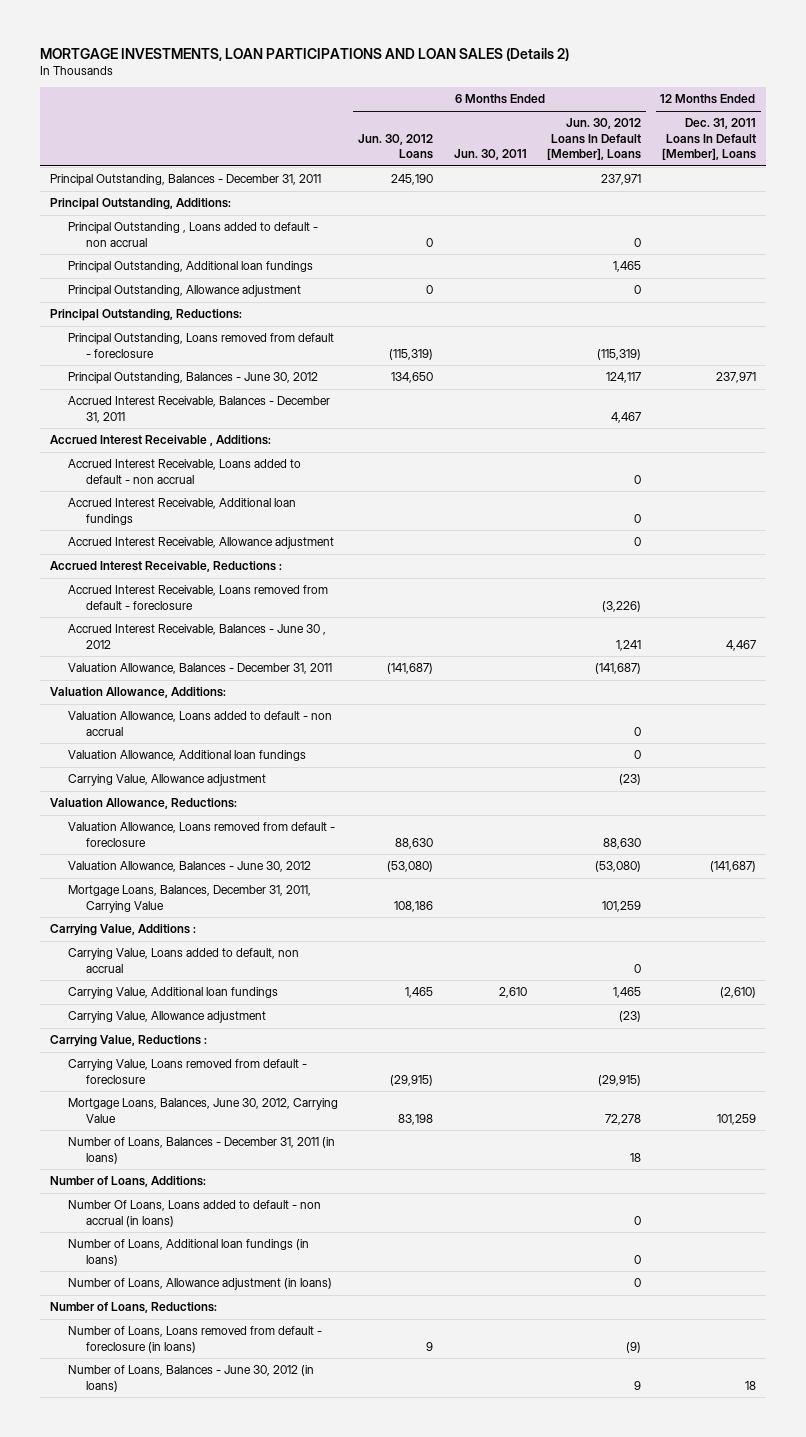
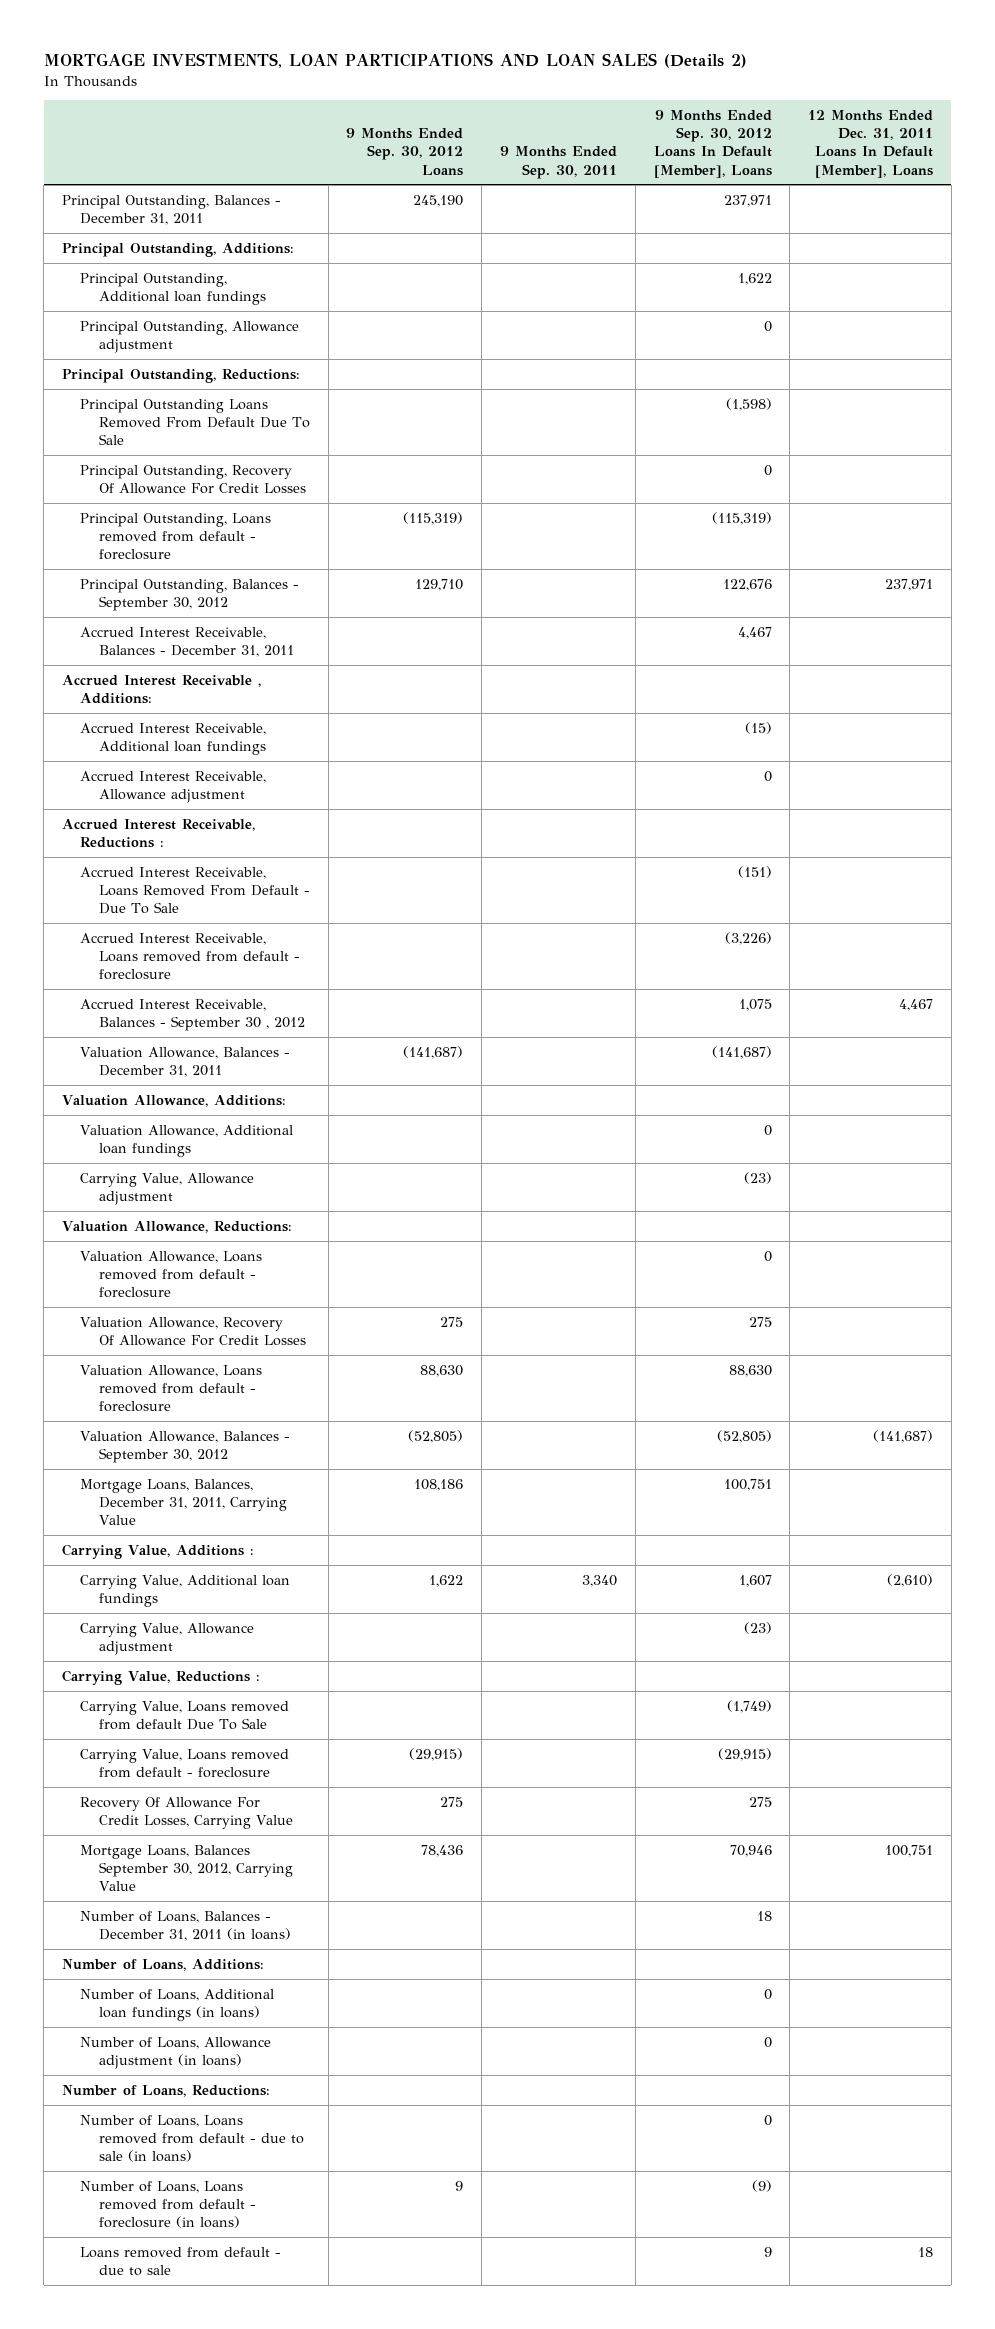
- | 6 Months Ended Jun. 30, 2012 Loans | 6 Months Ended Jun. 30, 2011 | 6 Months Ended Jun. 30, 2012 Loans In Default [Member], Loans | 12 Months Ended Dec. 31, 2011 Loans In Default [Member], Loans
+ | 9 Months Ended Sep. 30, 2012 Loans | 9 Months Ended Sep. 30, 2011 | 9 Months Ended Sep. 30, 2012 Loans In Default [Member], Loans | 12 Months Ended Dec. 31, 2011 Loans In Default [Member], Loans
- Principal Outstanding , Loans added to default - non accrual | 0 | | 0 |
+ Principal Outstanding Loans Removed From Default Due To Sale | | | (1,598) |
+ Principal Outstanding, Recovery Of Allowance For Credit Losses | | | 0 |
- Principal Outstanding, Balances - June 30, 2012 | 134,650 | | 124,117 | 237,971
+ Principal Outstanding, Balances - September 30, 2012 | 129,710 | | 122,676 | 237,971
- Accrued Interest Receivable, Loans added to default - non accrual | | | 0 |
+ Accrued Interest Receivable, Loans Removed From Default - Due To Sale | | | (151) |
- Accrued Interest Receivable, Balances - June 30 , 2012 | | | 1,241 | 4,467
+ Accrued Interest Receivable, Balances - September 30 , 2012 | | | 1,075 | 4,467
- Valuation Allowance, Loans added to default - non accrual | | | 0 |
- Valuation Allowance, Balances - June 30, 2012 | (53,080) | | (53,080) | (141,687)
+ Valuation Allowance, Recovery Of Allowance For Credit Losses | 275 | | 275 |
+ Valuation Allowance, Loans removed from default - foreclosure | 88,630 | | 88,630 |
+ Valuation Allowance, Balances - September 30, 2012 | (52,805) | | (52,805) | (141,687)
- Carrying Value, Loans added to default, non accrual | | | 0 |
+ Carrying Value, Loans removed from default Due To Sale | | | (1,749) |
- Mortgage Loans, Balances, June 30, 2012, Carrying Value | 83,198 | | 72,278 | 101,259
+ Recovery Of Allowance For Credit Losses, Carrying Value | 275 | | 275 |
+ Mortgage Loans, Balances September 30, 2012, Carrying Value | 78,436 | | 70,946 | 100,751
- Number Of Loans, Loans added to default - non accrual (in loans) | | | 0 |
+ Number of Loans, Loans removed from default - due to sale (in loans) | | | 0 |
- Number of Loans, Balances - June 30, 2012 (in loans) | | | 9 | 18
+ Loans removed from default - due to sale | | | 9 | 18

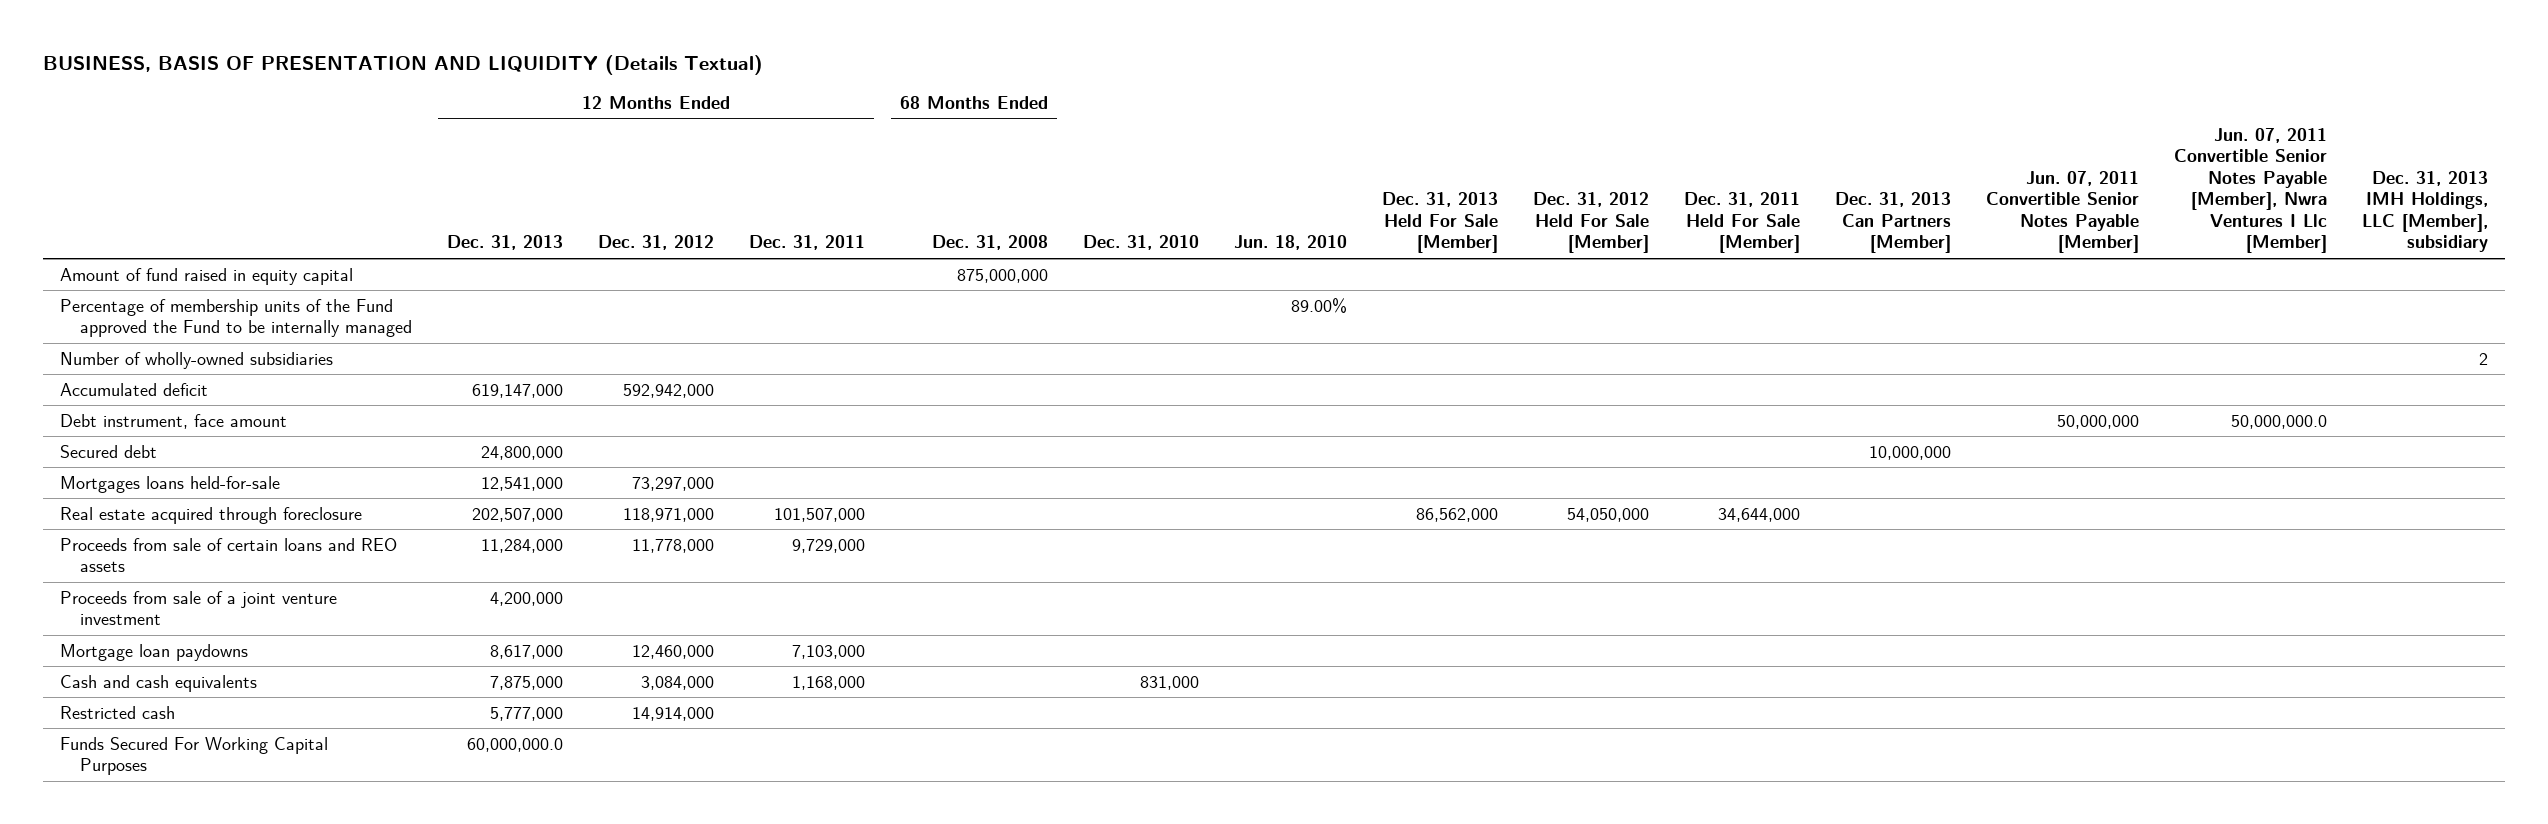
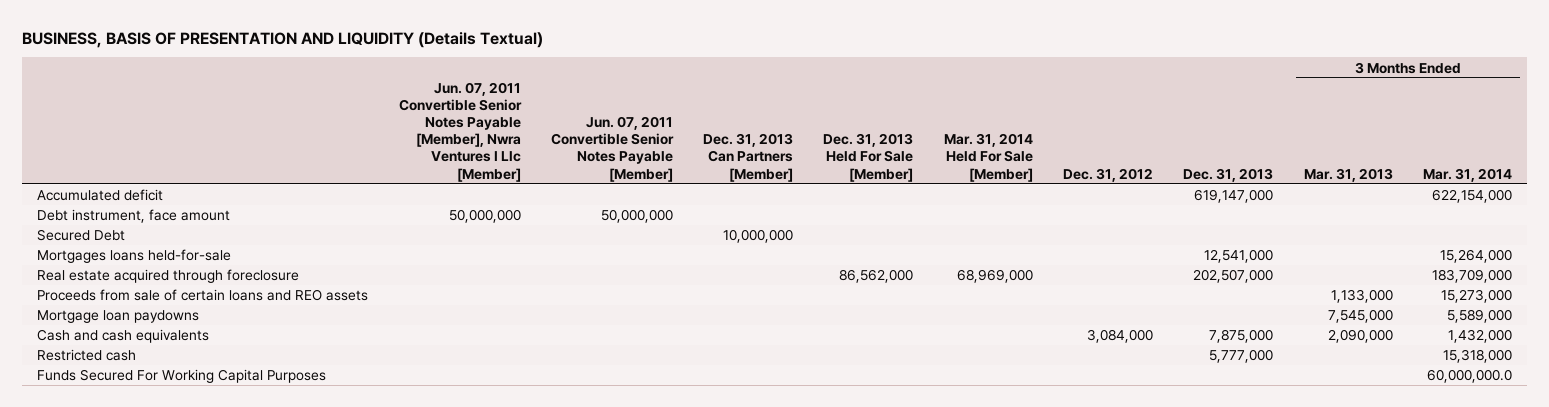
- | 12 Months Ended Dec. 31, 2013 | 12 Months Ended Dec. 31, 2012 | 12 Months Ended Dec. 31, 2011 | 68 Months Ended Dec. 31, 2008 | Dec. 31, 2010 | Jun. 18, 2010 | Dec. 31, 2013 Held For Sale [Member] | Dec. 31, 2012 Held For Sale [Member] | Dec. 31, 2011 Held For Sale [Member] | Dec. 31, 2013 Can Partners [Member] | Jun. 07, 2011 Convertible Senior Notes Payable [Member] | Jun. 07, 2011 Convertible Senior Notes Payable [Member], Nwra Ventures I Llc [Member] | Dec. 31, 2013 IMH Holdings, LLC [Member], subsidiary
+ | Jun. 07, 2011 Convertible Senior Notes Payable [Member], Nwra Ventures I Llc [Member] | Jun. 07, 2011 Convertible Senior Notes Payable [Member] | Dec. 31, 2013 Can Partners [Member] | Dec. 31, 2013 Held For Sale [Member] | Mar. 31, 2014 Held For Sale [Member] | Dec. 31, 2012 | Dec. 31, 2013 | 3 Months Ended Mar. 31, 2013 | 3 Months Ended Mar. 31, 2014
- Amount of fund raised in equity capital | | | | 875,000,000 | | | | | | | | |
- Percentage of membership units of the Fund approved the Fund to be internally managed | | | | | | 89.00% | | | | | | |
- Number of wholly-owned subsidiaries | | | | | | | | | | | | | 2
- Debt instrument, face amount | | | | | | | | | | | 50,000,000 | 50,000,000.0 |
- Secured debt | 24,800,000 | | | | | | | | | 10,000,000 | | |
+ Debt instrument, face amount | 50,000,000 | 50,000,000 | | | | | | |
+ Secured Debt | | | 10,000,000 | | | | | |
- Proceeds from sale of a joint venture investment | 4,200,000 | | | | | | | | | | | |

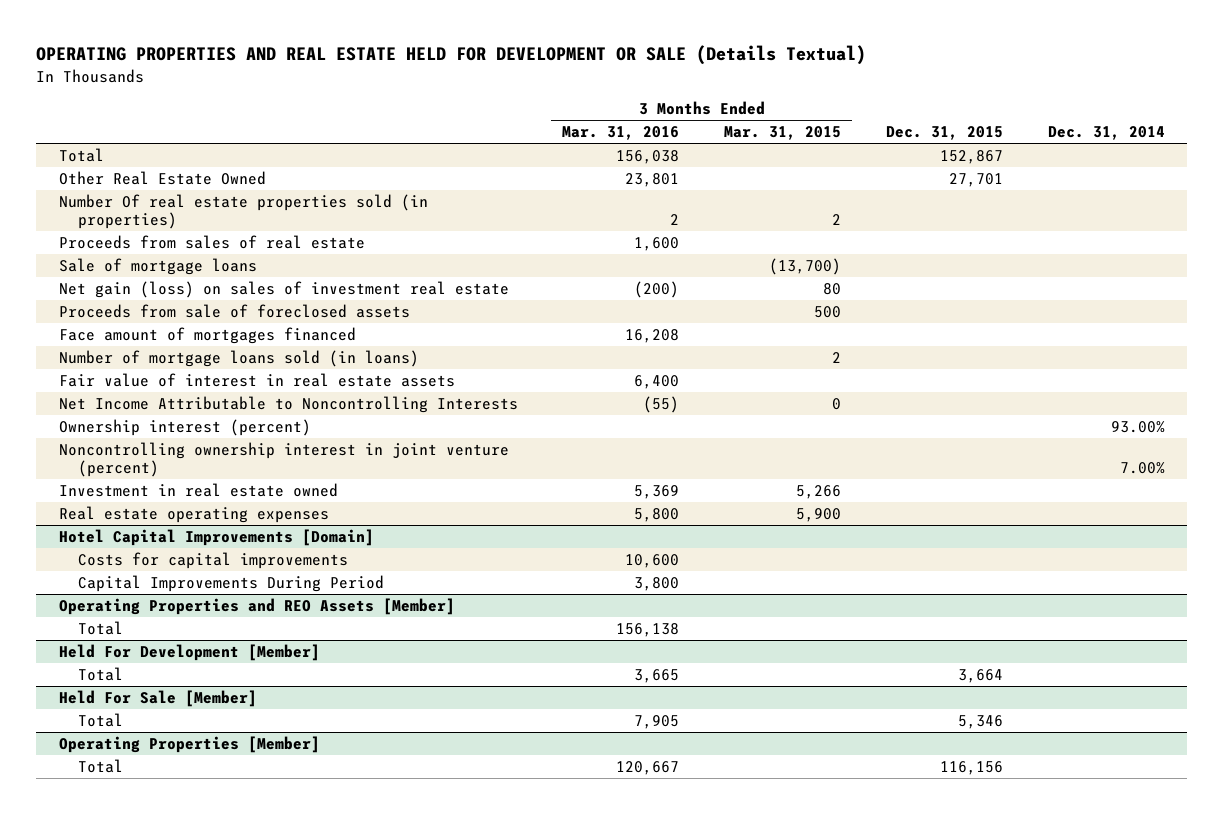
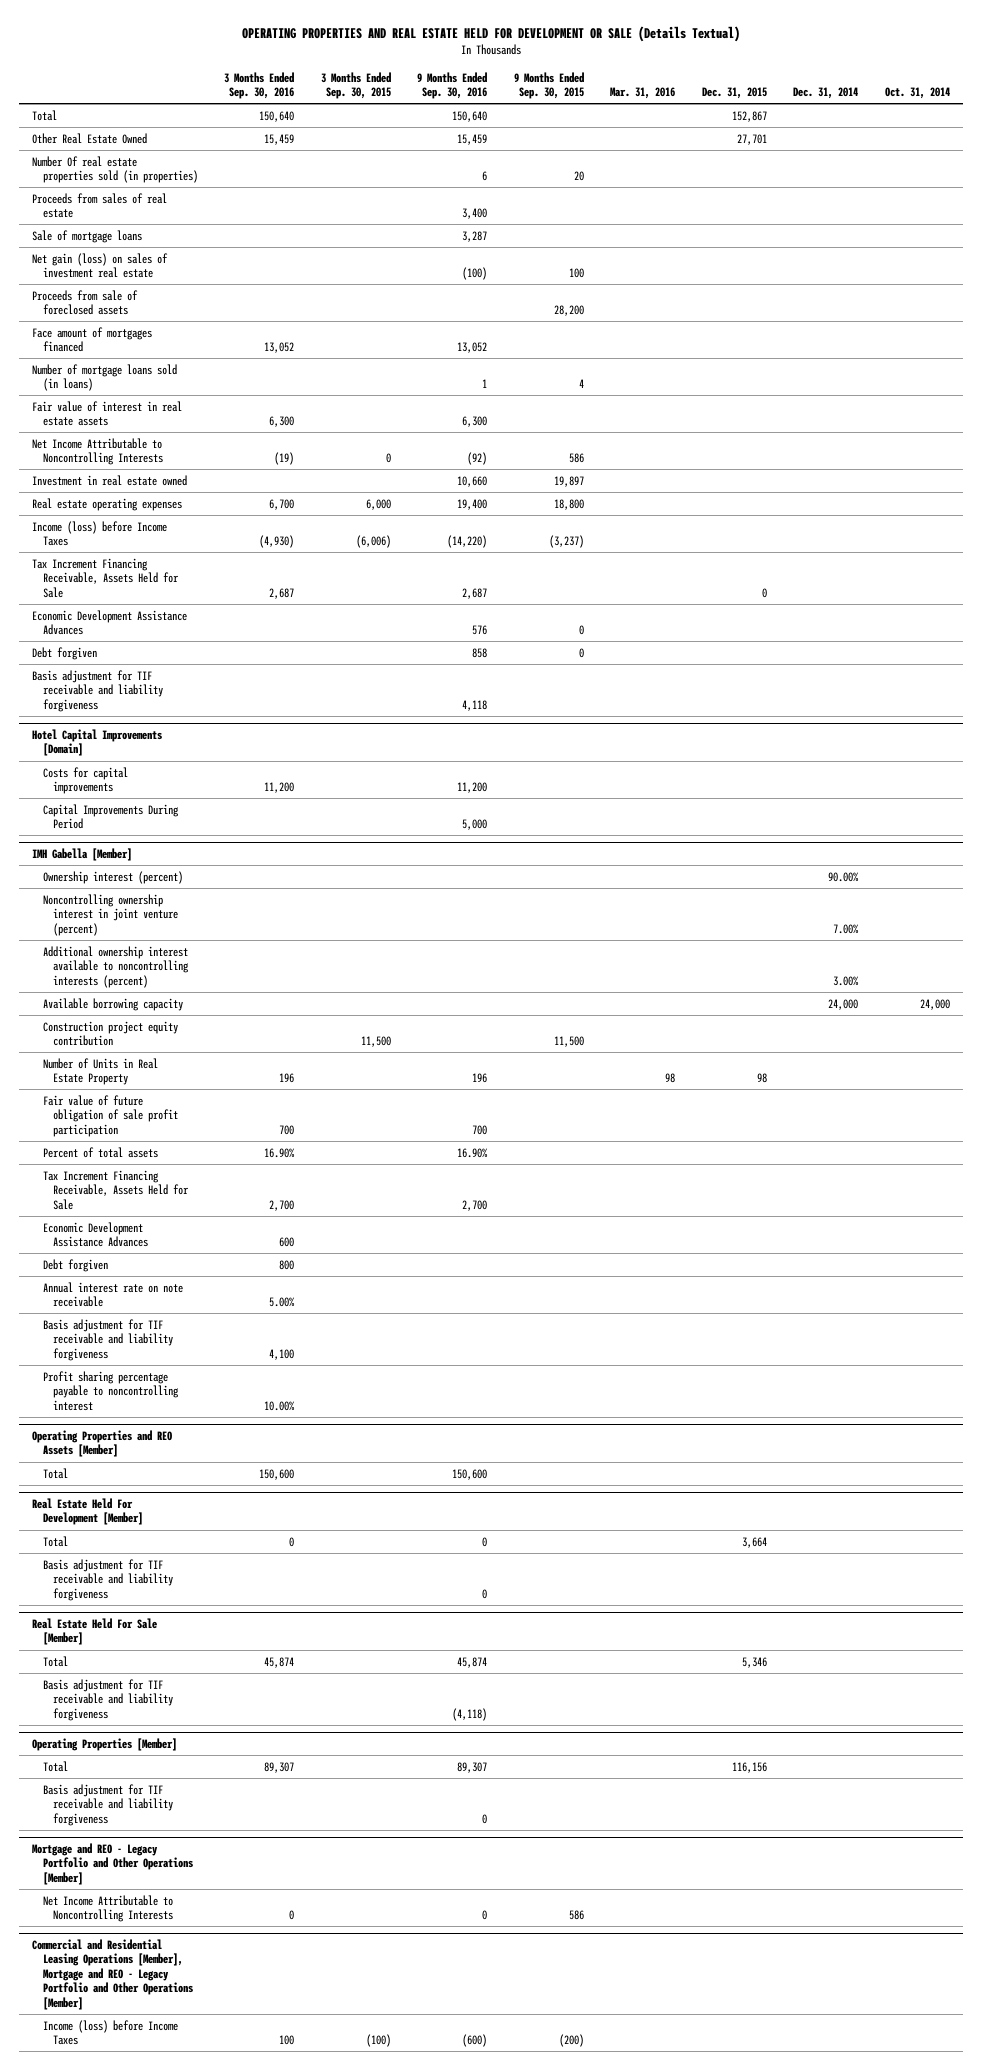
- | 3 Months Ended Mar. 31, 2016 | 3 Months Ended Mar. 31, 2015 | Dec. 31, 2015 | Dec. 31, 2014
+ | 3 Months Ended Sep. 30, 2016 | 3 Months Ended Sep. 30, 2015 | 9 Months Ended Sep. 30, 2016 | 9 Months Ended Sep. 30, 2015 | Mar. 31, 2016 | Dec. 31, 2015 | Dec. 31, 2014 | Oct. 31, 2014
- Ownership interest (percent) | | | | 93.00%
- Noncontrolling ownership interest in joint venture (percent) | | | | 7.00%
+ Income (loss) before Income Taxes | (4,930) | (6,006) | (14,220) | (3,237) | | | |
+ Tax Increment Financing Receivable, Assets Held for Sale | 2,687 | | 2,687 | | | 0 | |
+ Economic Development Assistance Advances | | | 576 | 0 | | | |
+ Debt forgiven | | | 858 | 0 | | | |
+ Basis adjustment for TIF receivable and liability forgiveness | | | 4,118 | | | | |
+ IMH Gabella [Member]
+ Ownership interest (percent) | | | | | | | 90.00% |
+ Noncontrolling ownership interest in joint venture (percent) | | | | | | | 7.00% |
+ Additional ownership interest available to noncontrolling interests (percent) | | | | | | | 3.00% |
+ Available borrowing capacity | | | | | | | 24,000 | 24,000
+ Construction project equity contribution | | 11,500 | | 11,500 | | | |
+ Number of Units in Real Estate Property | 196 | | 196 | | 98 | 98 | |
+ Fair value of future obligation of sale profit participation | 700 | | 700 | | | | |
+ Percent of total assets | 16.90% | | 16.90% | | | | |
+ Tax Increment Financing Receivable, Assets Held for Sale | 2,700 | | 2,700 | | | | |
+ Economic Development Assistance Advances | 600 | | | | | | |
+ Debt forgiven | 800 | | | | | | |
+ Annual interest rate on note receivable | 5.00% | | | | | | |
+ Basis adjustment for TIF receivable and liability forgiveness | 4,100 | | | | | | |
+ Profit sharing percentage payable to noncontrolling interest | 10.00% | | | | | | |
- Held For Development [Member]
+ Real Estate Held For Development [Member]
- Held For Sale [Member]
+ Basis adjustment for TIF receivable and liability forgiveness | | | 0 | | | | |
+ Real Estate Held For Sale [Member]
+ Basis adjustment for TIF receivable and liability forgiveness | | | (4,118) | | | | |
@ Operating Properties [Member]
+ Basis adjustment for TIF receivable and liability forgiveness | | | 0 | | | | |
+ Mortgage and REO - Legacy Portfolio and Other Operations [Member]
+ Net Income Attributable to Noncontrolling Interests | 0 | | 0 | 586 | | | |
+ Commercial and Residential Leasing Operations [Member], Mortgage and REO - Legacy Portfolio and Other Operations [Member]
+ Income (loss) before Income Taxes | 100 | (100) | (600) | (200) | | | |

